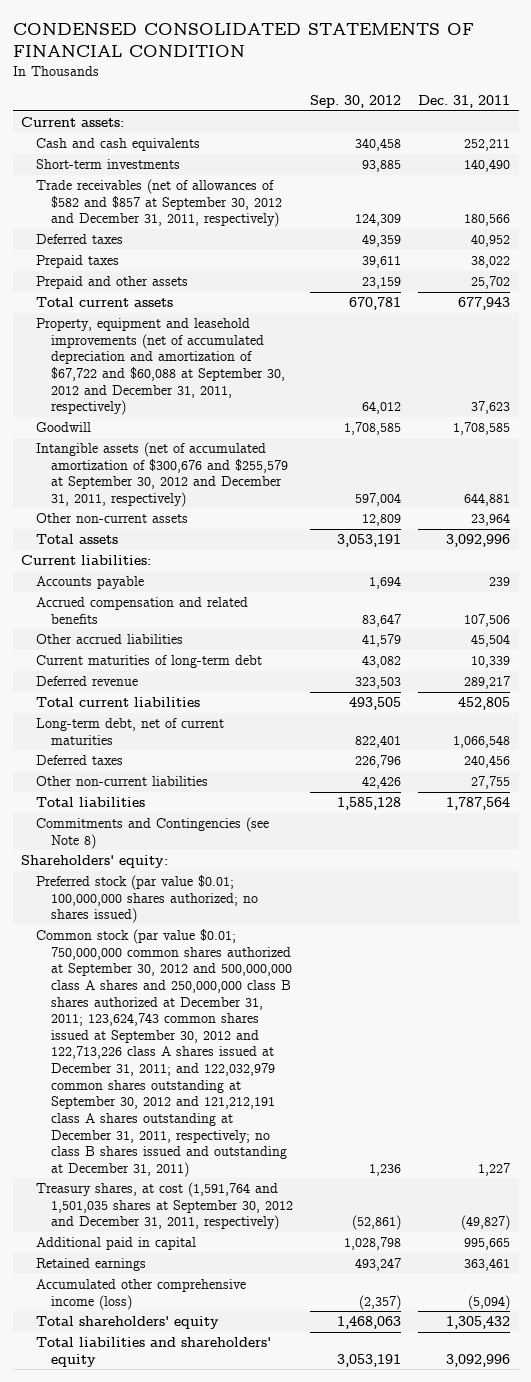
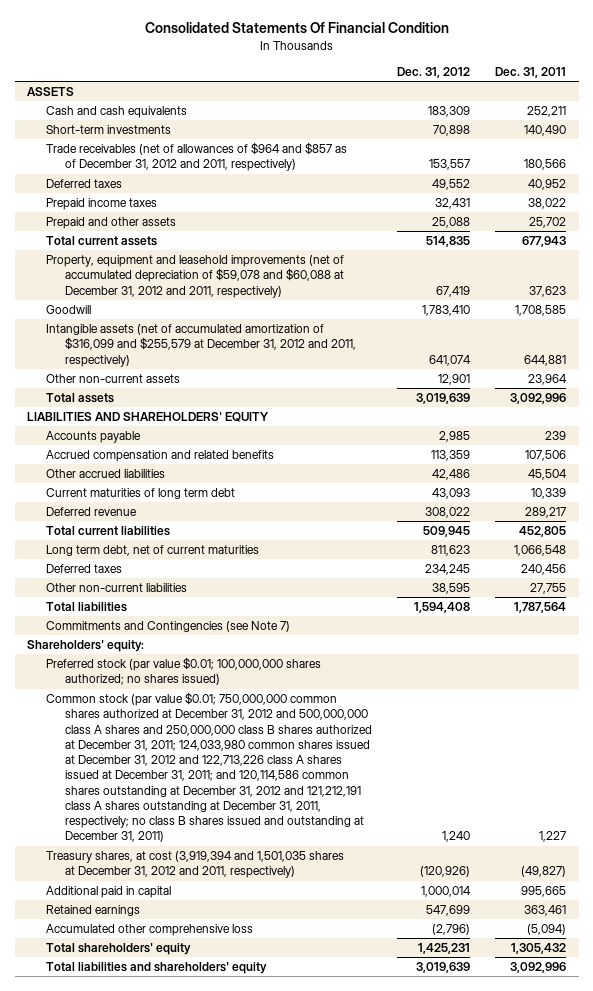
- CONDENSED CONSOLIDATED STATEMENTS OF FINANCIAL CONDITION
+ Consolidated Statements Of Financial Condition
- | Sep. 30, 2012 | Dec. 31, 2011
+ | Dec. 31, 2012 | Dec. 31, 2011
- Current assets:
+ ASSETS
- Trade receivables (net of allowances of $582 and $857 at September 30, 2012 and December 31, 2011, respectively) | 124,309 | 180,566
+ Trade receivables (net of allowances of $964 and $857 as of December 31, 2012 and 2011, respectively) | 153,557 | 180,566
- Prepaid taxes | 39,611 | 38,022
+ Prepaid income taxes | 32,431 | 38,022
- Property, equipment and leasehold improvements (net of accumulated depreciation and amortization of $67,722 and $60,088 at September 30, 2012 and December 31, 2011, respectively) | 64,012 | 37,623
+ Property, equipment and leasehold improvements (net of accumulated depreciation of $59,078 and $60,088 at December 31, 2012 and 2011, respectively) | 67,419 | 37,623
- Intangible assets (net of accumulated amortization of $300,676 and $255,579 at September 30, 2012 and December 31, 2011, respectively) | 597,004 | 644,881
+ Intangible assets (net of accumulated amortization of $316,099 and $255,579 at December 31, 2012 and 2011, respectively) | 641,074 | 644,881
- Current liabilities:
+ LIABILITIES AND SHAREHOLDERS' EQUITY
- Current maturities of long-term debt | 43,082 | 10,339
+ Current maturities of long term debt | 43,093 | 10,339
- Long-term debt, net of current maturities | 822,401 | 1,066,548
+ Long term debt, net of current maturities | 811,623 | 1,066,548
- Commitments and Contingencies (see Note 8)
+ Commitments and Contingencies (see Note 7)
- Common stock (par value $0.01; 750,000,000 common shares authorized at September 30, 2012 and 500,000,000 class A shares and 250,000,000 class B shares authorized at December 31, 2011; 123,624,743 common shares issued at September 30, 2012 and 122,713,226 class A shares issued at December 31, 2011; and 122,032,979 common shares outstanding at September 30, 2012 and 121,212,191 class A shares outstanding at December 31, 2011, respectively; no class B shares issued and outstanding at December 31, 2011) | 1,236 | 1,227
- Treasury shares, at cost (1,591,764 and 1,501,035 shares at September 30, 2012 and December 31, 2011, respectively) | (52,861) | (49,827)
+ Common stock (par value $0.01; 750,000,000 common shares authorized at December 31, 2012 and 500,000,000 class A shares and 250,000,000 class B shares authorized at December 31, 2011; 124,033,980 common shares issued at December 31, 2012 and 122,713,226 class A shares issued at December 31, 2011; and 120,114,586 common shares outstanding at December 31, 2012 and 121,212,191 class A shares outstanding at December 31, 2011, respectively; no class B shares issued and outstanding at December 31, 2011) | 1,240 | 1,227
+ Treasury shares, at cost (3,919,394 and 1,501,035 shares at December 31, 2012 and 2011, respectively) | (120,926) | (49,827)
- Accumulated other comprehensive income (loss) | (2,357) | (5,094)
+ Accumulated other comprehensive loss | (2,796) | (5,094)

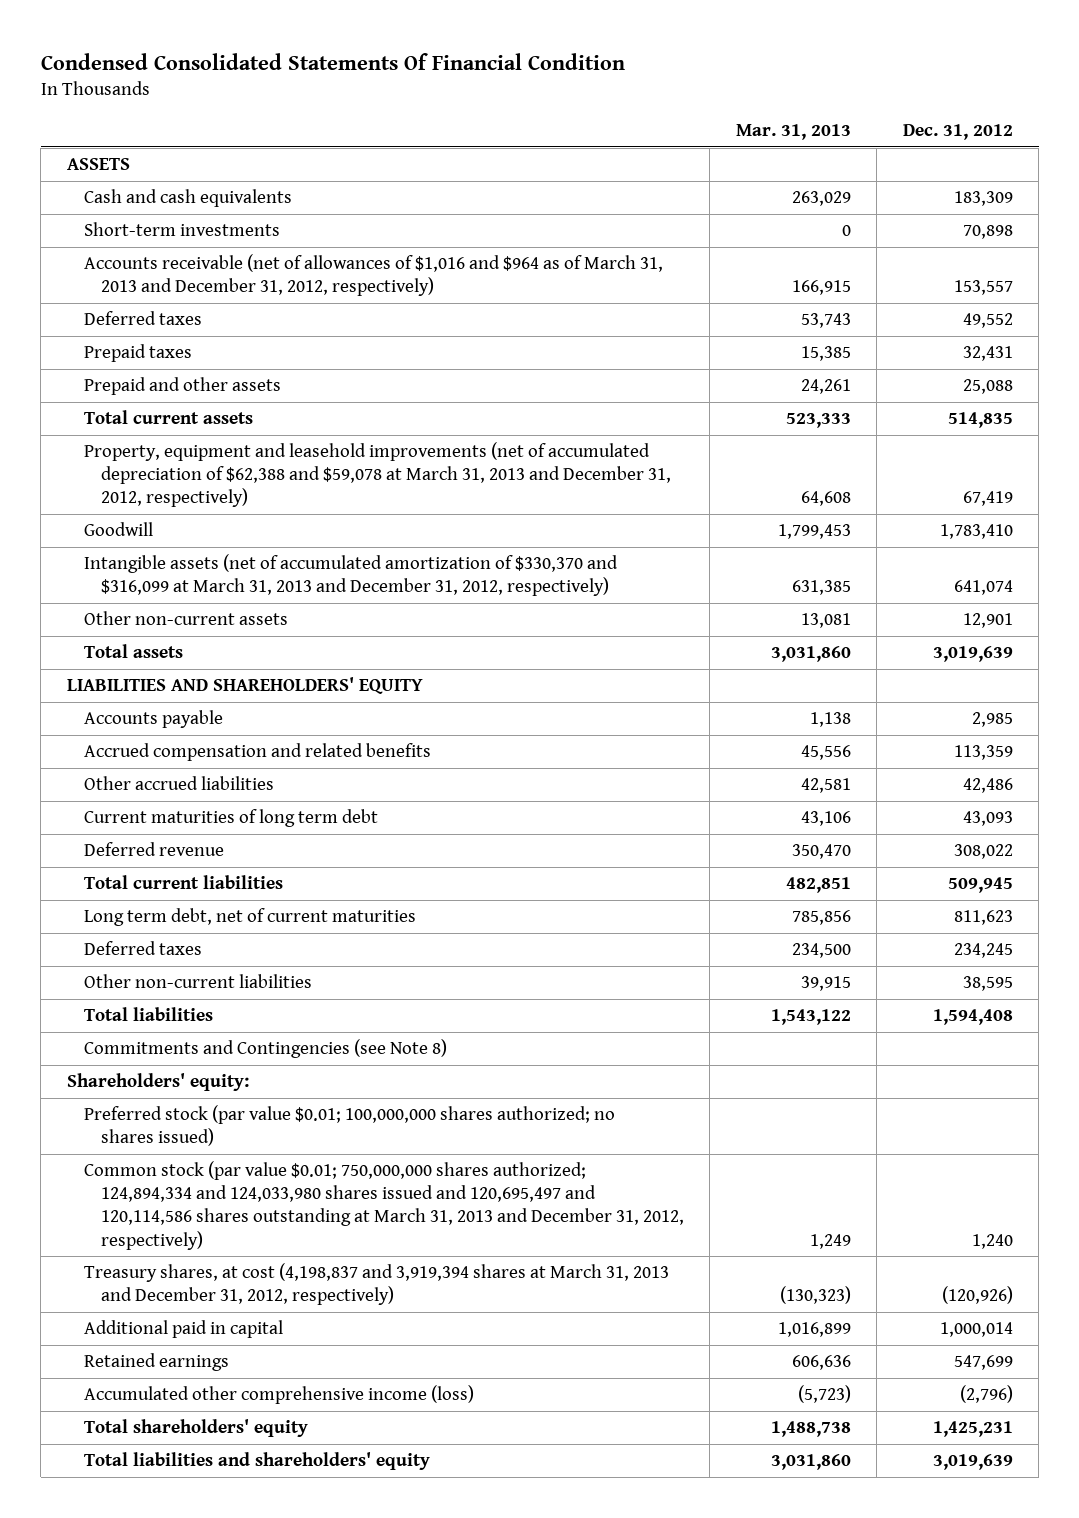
- Consolidated Statements Of Financial Condition
+ Condensed Consolidated Statements Of Financial Condition
- | Dec. 31, 2012 | Dec. 31, 2011
+ | Mar. 31, 2013 | Dec. 31, 2012
- Trade receivables (net of allowances of $964 and $857 as of December 31, 2012 and 2011, respectively) | 153,557 | 180,566
+ Accounts receivable (net of allowances of $1,016 and $964 as of March 31, 2013 and December 31, 2012, respectively) | 166,915 | 153,557
- Prepaid income taxes | 32,431 | 38,022
+ Prepaid taxes | 15,385 | 32,431
- Property, equipment and leasehold improvements (net of accumulated depreciation of $59,078 and $60,088 at December 31, 2012 and 2011, respectively) | 67,419 | 37,623
+ Property, equipment and leasehold improvements (net of accumulated depreciation of $62,388 and $59,078 at March 31, 2013 and December 31, 2012, respectively) | 64,608 | 67,419
- Intangible assets (net of accumulated amortization of $316,099 and $255,579 at December 31, 2012 and 2011, respectively) | 641,074 | 644,881
+ Intangible assets (net of accumulated amortization of $330,370 and $316,099 at March 31, 2013 and December 31, 2012, respectively) | 631,385 | 641,074
- Commitments and Contingencies (see Note 7)
+ Commitments and Contingencies (see Note 8)
- Common stock (par value $0.01; 750,000,000 common shares authorized at December 31, 2012 and 500,000,000 class A shares and 250,000,000 class B shares authorized at December 31, 2011; 124,033,980 common shares issued at December 31, 2012 and 122,713,226 class A shares issued at December 31, 2011; and 120,114,586 common shares outstanding at December 31, 2012 and 121,212,191 class A shares outstanding at December 31, 2011, respectively; no class B shares issued and outstanding at December 31, 2011) | 1,240 | 1,227
- Treasury shares, at cost (3,919,394 and 1,501,035 shares at December 31, 2012 and 2011, respectively) | (120,926) | (49,827)
+ Common stock (par value $0.01; 750,000,000 shares authorized; 124,894,334 and 124,033,980 shares issued and 120,695,497 and 120,114,586 shares outstanding at March 31, 2013 and December 31, 2012, respectively) | 1,249 | 1,240
+ Treasury shares, at cost (4,198,837 and 3,919,394 shares at March 31, 2013 and December 31, 2012, respectively) | (130,323) | (120,926)
- Accumulated other comprehensive loss | (2,796) | (5,094)
+ Accumulated other comprehensive income (loss) | (5,723) | (2,796)

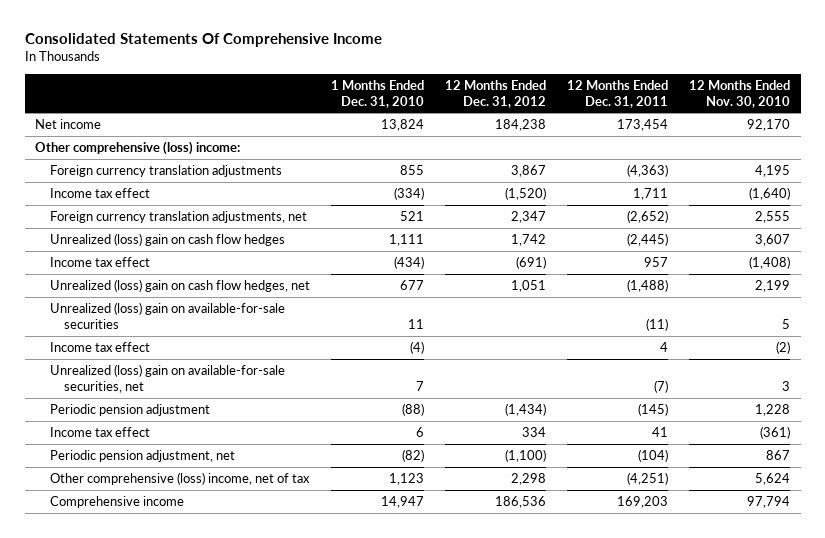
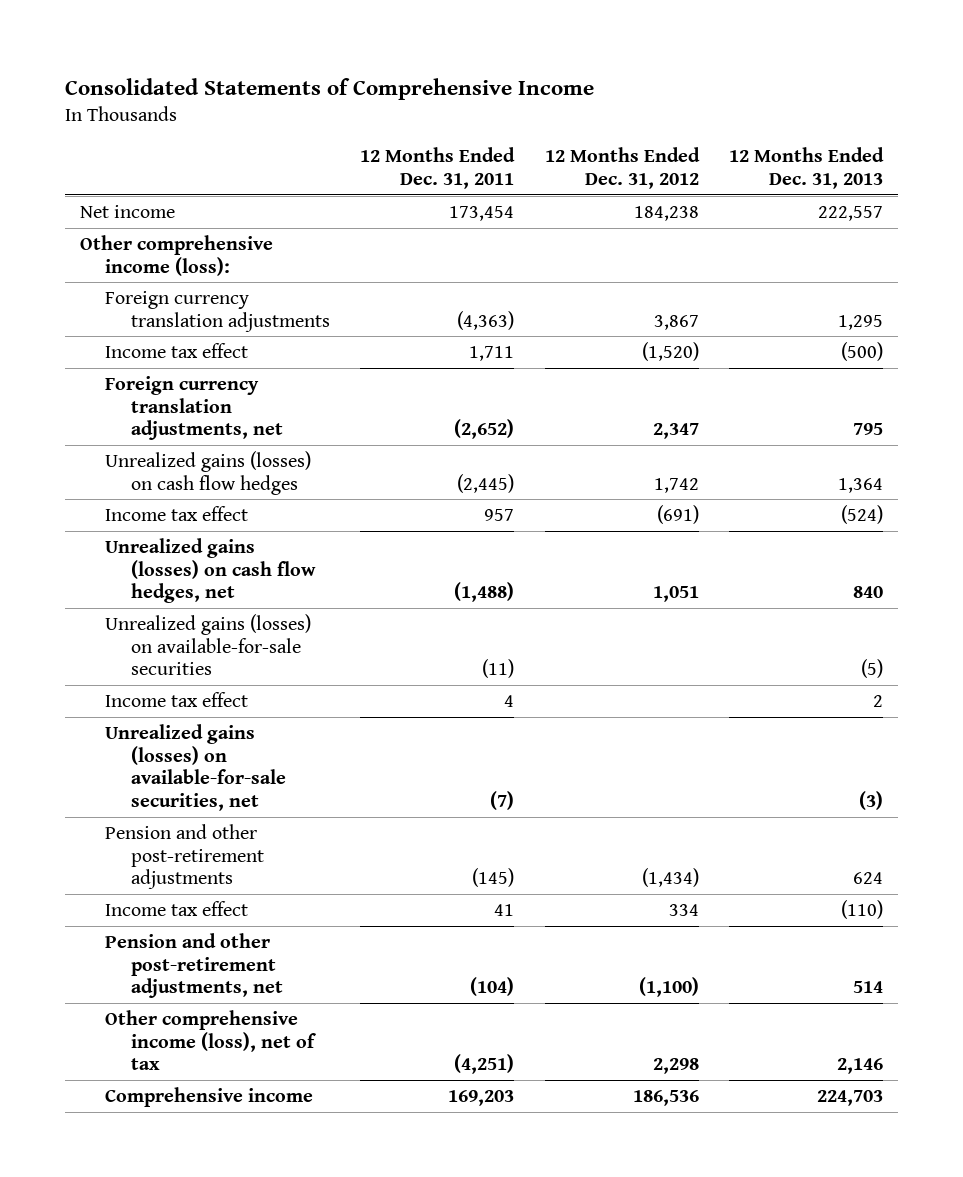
- Consolidated Statements Of Comprehensive Income
+ Consolidated Statements of Comprehensive Income
- | 1 Months Ended Dec. 31, 2010 | 12 Months Ended Dec. 31, 2012 | 12 Months Ended Dec. 31, 2011 | 12 Months Ended Nov. 30, 2010
+ | 12 Months Ended Dec. 31, 2011 | 12 Months Ended Dec. 31, 2012 | 12 Months Ended Dec. 31, 2013
- Other comprehensive (loss) income:
+ Other comprehensive income (loss):
- Unrealized (loss) gain on cash flow hedges | 1,111 | 1,742 | (2,445) | 3,607
+ Unrealized gains (losses) on cash flow hedges | (2,445) | 1,742 | 1,364
- Unrealized (loss) gain on cash flow hedges, net | 677 | 1,051 | (1,488) | 2,199
- Unrealized (loss) gain on available-for-sale securities | 11 | | (11) | 5
+ Unrealized gains (losses) on cash flow hedges, net | (1,488) | 1,051 | 840
+ Unrealized gains (losses) on available-for-sale securities | (11) | | (5)
- Unrealized (loss) gain on available-for-sale securities, net | 7 | | (7) | 3
- Periodic pension adjustment | (88) | (1,434) | (145) | 1,228
+ Unrealized gains (losses) on available-for-sale securities, net | (7) | | (3)
+ Pension and other post-retirement adjustments | (145) | (1,434) | 624
- Periodic pension adjustment, net | (82) | (1,100) | (104) | 867
- Other comprehensive (loss) income, net of tax | 1,123 | 2,298 | (4,251) | 5,624
+ Pension and other post-retirement adjustments, net | (104) | (1,100) | 514
+ Other comprehensive income (loss), net of tax | (4,251) | 2,298 | 2,146

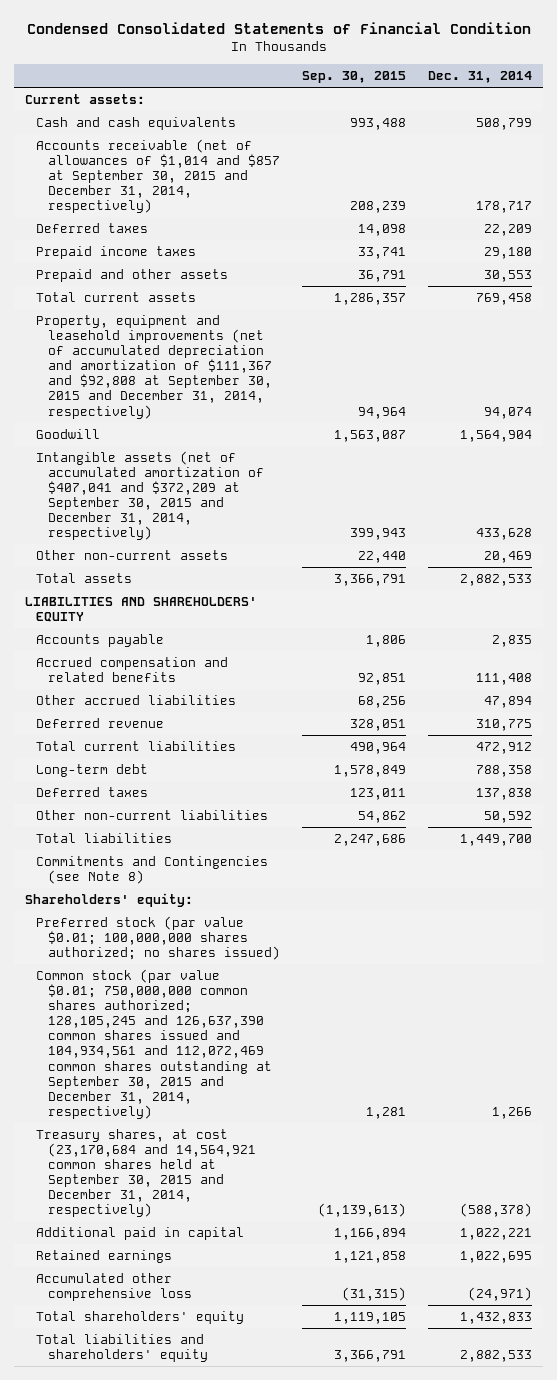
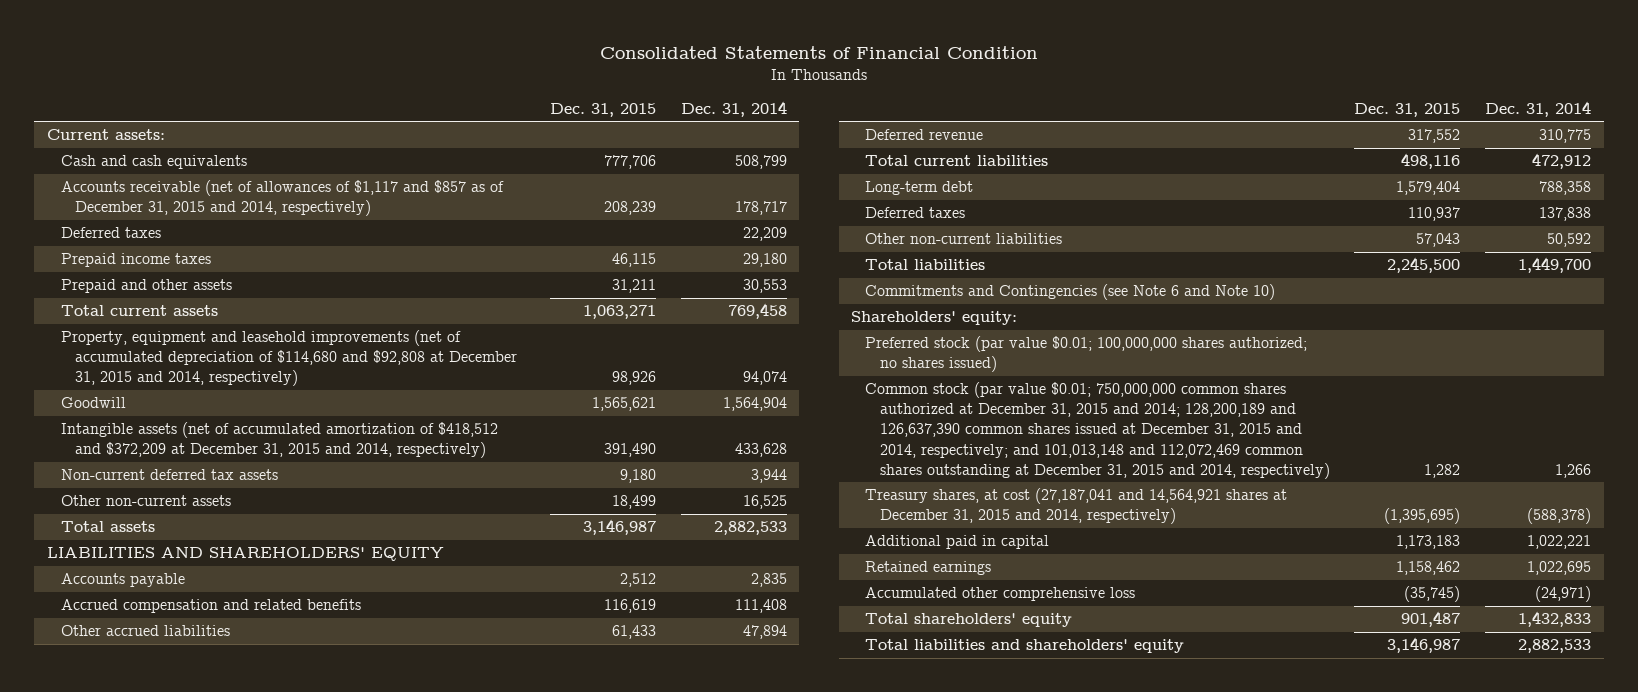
- Condensed Consolidated Statements of Financial Condition
+ Consolidated Statements of Financial Condition
- | Sep. 30, 2015 | Dec. 31, 2014
+ | Dec. 31, 2015 | Dec. 31, 2014
- Accounts receivable (net of allowances of $1,014 and $857 at September 30, 2015 and December 31, 2014, respectively) | 208,239 | 178,717
+ Accounts receivable (net of allowances of $1,117 and $857 as of December 31, 2015 and 2014, respectively) | 208,239 | 178,717
- Property, equipment and leasehold improvements (net of accumulated depreciation and amortization of $111,367 and $92,808 at September 30, 2015 and December 31, 2014, respectively) | 94,964 | 94,074
+ Property, equipment and leasehold improvements (net of accumulated depreciation of $114,680 and $92,808 at December 31, 2015 and 2014, respectively) | 98,926 | 94,074
- Intangible assets (net of accumulated amortization of $407,041 and $372,209 at September 30, 2015 and December 31, 2014, respectively) | 399,943 | 433,628
- Other non-current assets | 22,440 | 20,469
+ Intangible assets (net of accumulated amortization of $418,512 and $372,209 at December 31, 2015 and 2014, respectively) | 391,490 | 433,628
+ Non-current deferred tax assets | 9,180 | 3,944
+ Other non-current assets | 18,499 | 16,525
- Commitments and Contingencies (see Note 8)
+ Commitments and Contingencies (see Note 6 and Note 10)
- Common stock (par value $0.01; 750,000,000 common shares authorized; 128,105,245 and 126,637,390 common shares issued and 104,934,561 and 112,072,469 common shares outstanding at September 30, 2015 and December 31, 2014, respectively) | 1,281 | 1,266
- Treasury shares, at cost (23,170,684 and 14,564,921 common shares held at September 30, 2015 and December 31, 2014, respectively) | (1,139,613) | (588,378)
+ Common stock (par value $0.01; 750,000,000 common shares authorized at December 31, 2015 and 2014; 128,200,189 and 126,637,390 common shares issued at December 31, 2015 and 2014, respectively; and 101,013,148 and 112,072,469 common shares outstanding at December 31, 2015 and 2014, respectively) | 1,282 | 1,266
+ Treasury shares, at cost (27,187,041 and 14,564,921 shares at December 31, 2015 and 2014, respectively) | (1,395,695) | (588,378)

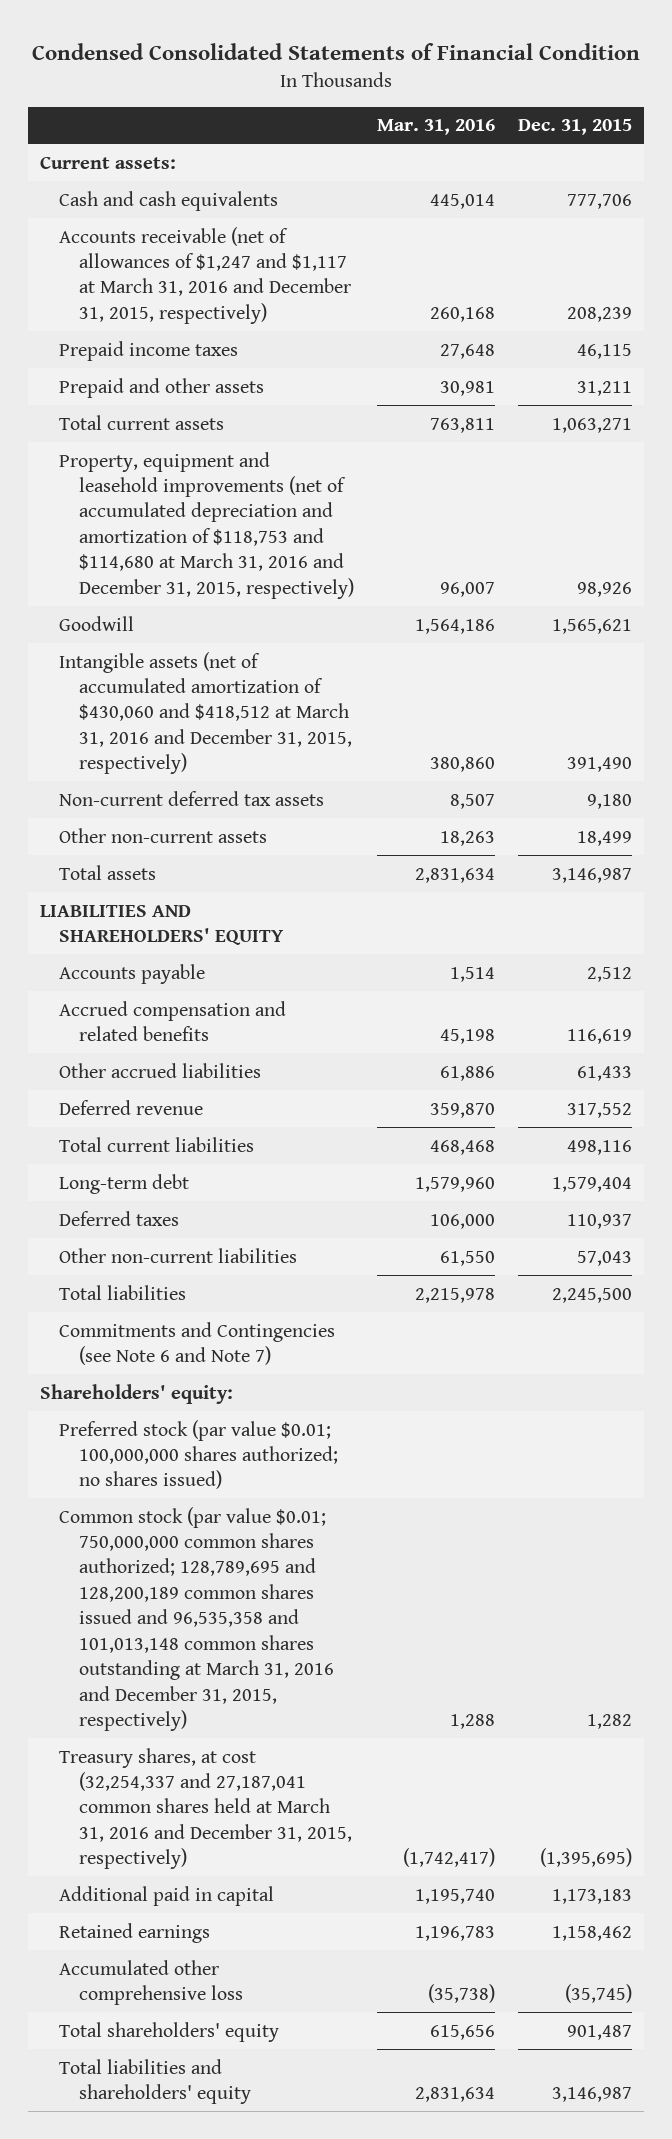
- Consolidated Statements of Financial Condition
+ Condensed Consolidated Statements of Financial Condition
- | Dec. 31, 2015 | Dec. 31, 2014
+ | Mar. 31, 2016 | Dec. 31, 2015
- Accounts receivable (net of allowances of $1,117 and $857 as of December 31, 2015 and 2014, respectively) | 208,239 | 178,717
- Deferred taxes | | 22,209
+ Accounts receivable (net of allowances of $1,247 and $1,117 at March 31, 2016 and December 31, 2015, respectively) | 260,168 | 208,239
- Property, equipment and leasehold improvements (net of accumulated depreciation of $114,680 and $92,808 at December 31, 2015 and 2014, respectively) | 98,926 | 94,074
+ Property, equipment and leasehold improvements (net of accumulated depreciation and amortization of $118,753 and $114,680 at March 31, 2016 and December 31, 2015, respectively) | 96,007 | 98,926
- Intangible assets (net of accumulated amortization of $418,512 and $372,209 at December 31, 2015 and 2014, respectively) | 391,490 | 433,628
+ Intangible assets (net of accumulated amortization of $430,060 and $418,512 at March 31, 2016 and December 31, 2015, respectively) | 380,860 | 391,490
- Commitments and Contingencies (see Note 6 and Note 10)
+ Commitments and Contingencies (see Note 6 and Note 7)
- Common stock (par value $0.01; 750,000,000 common shares authorized at December 31, 2015 and 2014; 128,200,189 and 126,637,390 common shares issued at December 31, 2015 and 2014, respectively; and 101,013,148 and 112,072,469 common shares outstanding at December 31, 2015 and 2014, respectively) | 1,282 | 1,266
- Treasury shares, at cost (27,187,041 and 14,564,921 shares at December 31, 2015 and 2014, respectively) | (1,395,695) | (588,378)
+ Common stock (par value $0.01; 750,000,000 common shares authorized; 128,789,695 and 128,200,189 common shares issued and 96,535,358 and 101,013,148 common shares outstanding at March 31, 2016 and December 31, 2015, respectively) | 1,288 | 1,282
+ Treasury shares, at cost (32,254,337 and 27,187,041 common shares held at March 31, 2016 and December 31, 2015, respectively) | (1,742,417) | (1,395,695)

